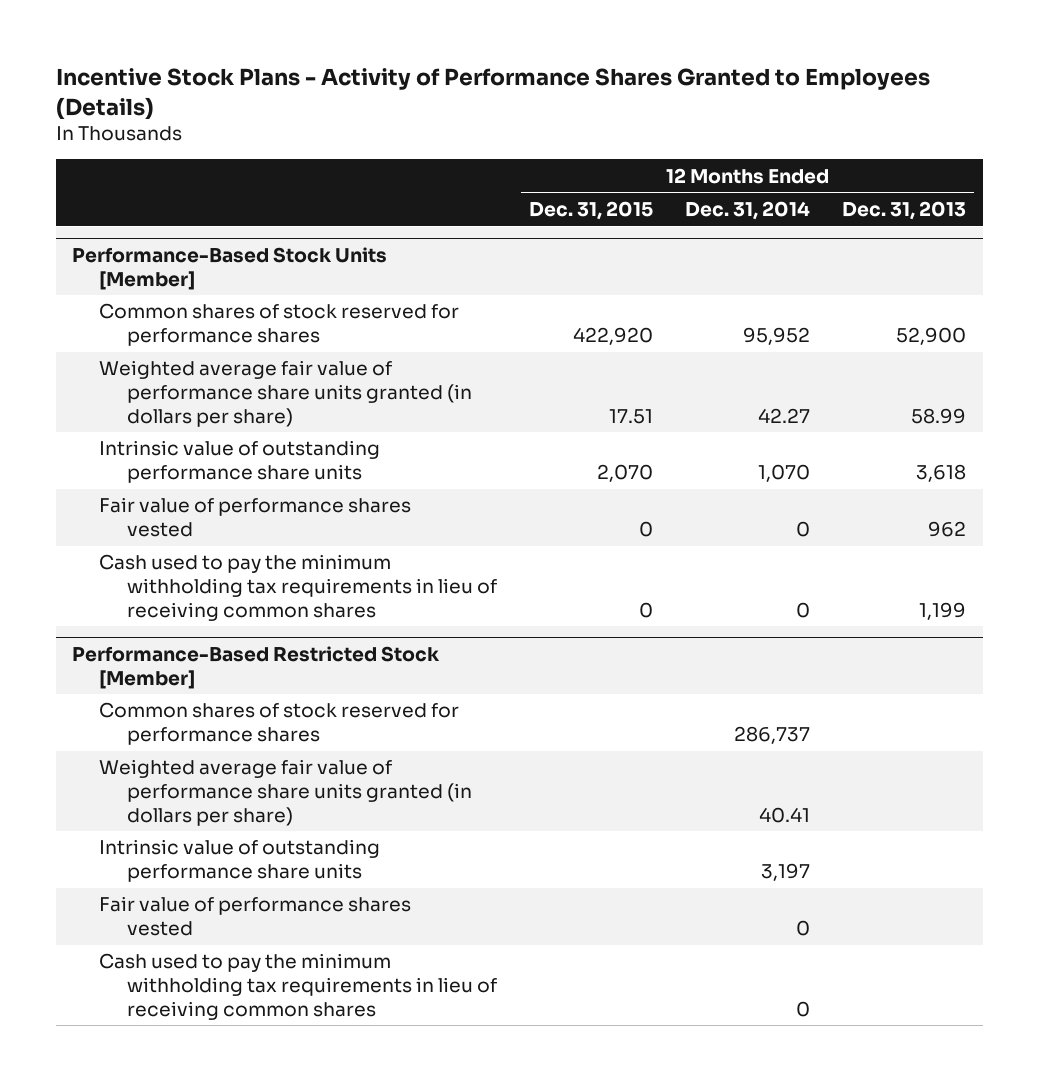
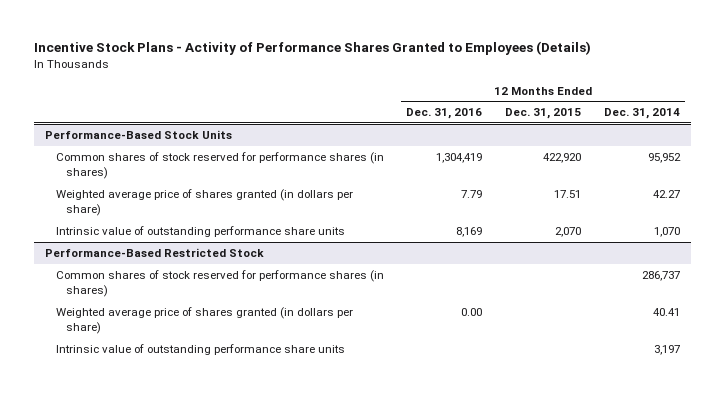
- | 12 Months Ended Dec. 31, 2015 | 12 Months Ended Dec. 31, 2014 | 12 Months Ended Dec. 31, 2013
+ | 12 Months Ended Dec. 31, 2016 | 12 Months Ended Dec. 31, 2015 | 12 Months Ended Dec. 31, 2014
- Performance-Based Stock Units [Member]
- Common shares of stock reserved for performance shares | 422,920 | 95,952 | 52,900
- Weighted average fair value of performance share units granted (in dollars per share) | 17.51 | 42.27 | 58.99
+ Performance-Based Stock Units
+ Common shares of stock reserved for performance shares (in shares) | 1,304,419 | 422,920 | 95,952
+ Weighted average price of shares granted (in dollars per share) | 7.79 | 17.51 | 42.27
- Fair value of performance shares vested | 0 | 0 | 962
- Cash used to pay the minimum withholding tax requirements in lieu of receiving common shares | 0 | 0 | 1,199
- Performance-Based Restricted Stock [Member]
- Common shares of stock reserved for performance shares | | 286,737 |
- Weighted average fair value of performance share units granted (in dollars per share) | | 40.41 |
+ Performance-Based Restricted Stock
+ Common shares of stock reserved for performance shares (in shares) | | | 286,737
+ Weighted average price of shares granted (in dollars per share) | 0.00 | | 40.41
- Fair value of performance shares vested | | 0 |
- Cash used to pay the minimum withholding tax requirements in lieu of receiving common shares | | 0 |

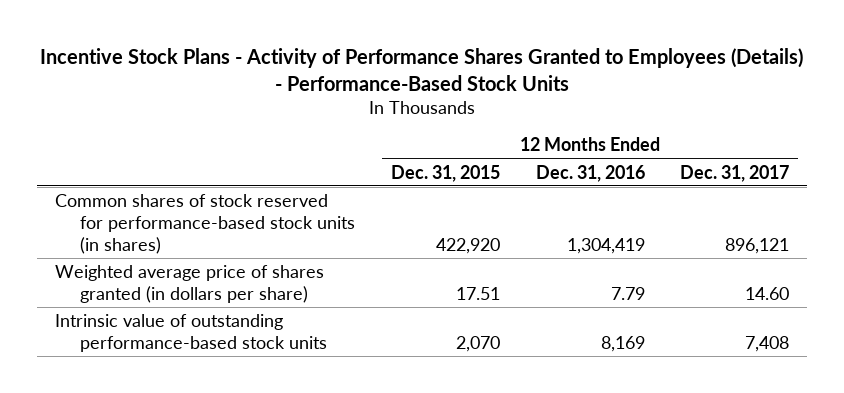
- Incentive Stock Plans - Activity of Performance Shares Granted to Employees (Details)
+ Incentive Stock Plans - Activity of Performance Shares Granted to Employees (Details) - Performance-Based Stock Units
- | 12 Months Ended Dec. 31, 2016 | 12 Months Ended Dec. 31, 2015 | 12 Months Ended Dec. 31, 2014
+ | 12 Months Ended Dec. 31, 2015 | 12 Months Ended Dec. 31, 2016 | 12 Months Ended Dec. 31, 2017
- Performance-Based Stock Units
- Common shares of stock reserved for performance shares (in shares) | 1,304,419 | 422,920 | 95,952
+ Common shares of stock reserved for performance-based stock units (in shares) | 422,920 | 1,304,419 | 896,121
- Intrinsic value of outstanding performance share units | 8,169 | 2,070 | 1,070
- Performance-Based Restricted Stock
- Common shares of stock reserved for performance shares (in shares) | | | 286,737
- Weighted average price of shares granted (in dollars per share) | 0.00 | | 40.41
- Intrinsic value of outstanding performance share units | | | 3,197
+ Intrinsic value of outstanding performance-based stock units | 2,070 | 8,169 | 7,408

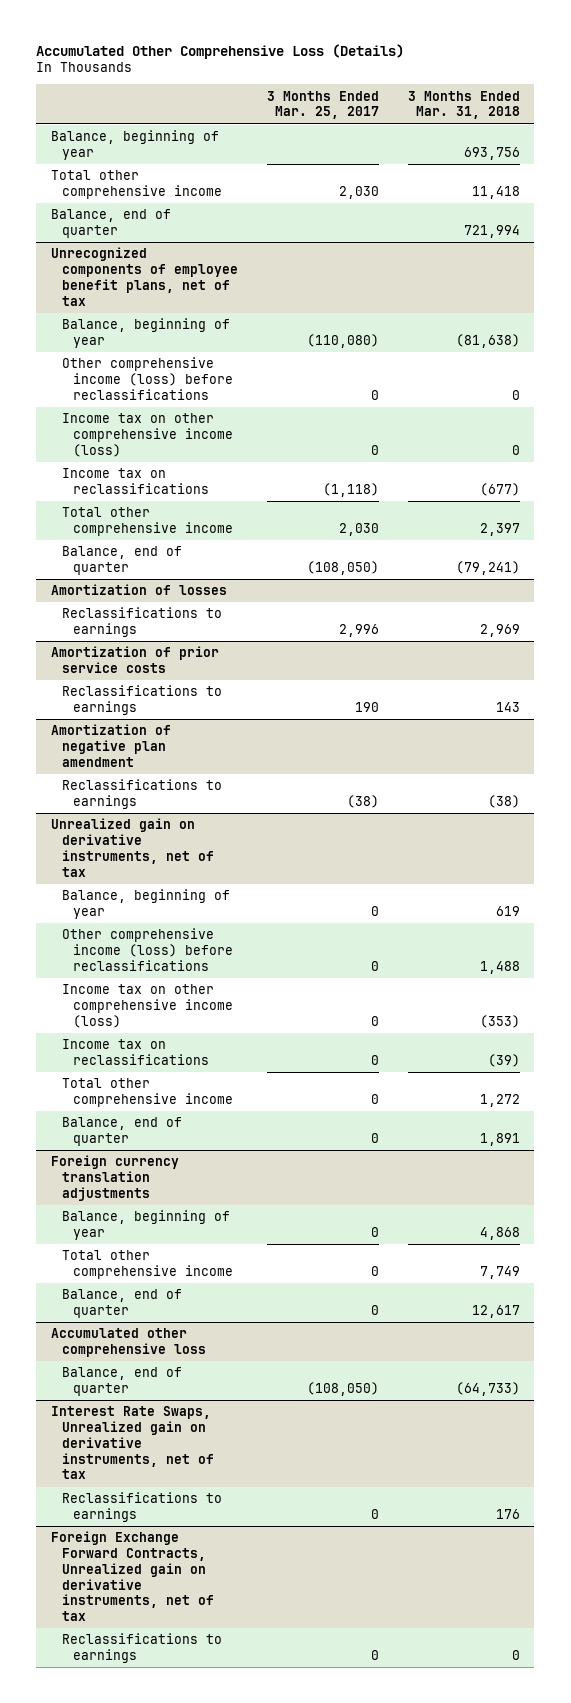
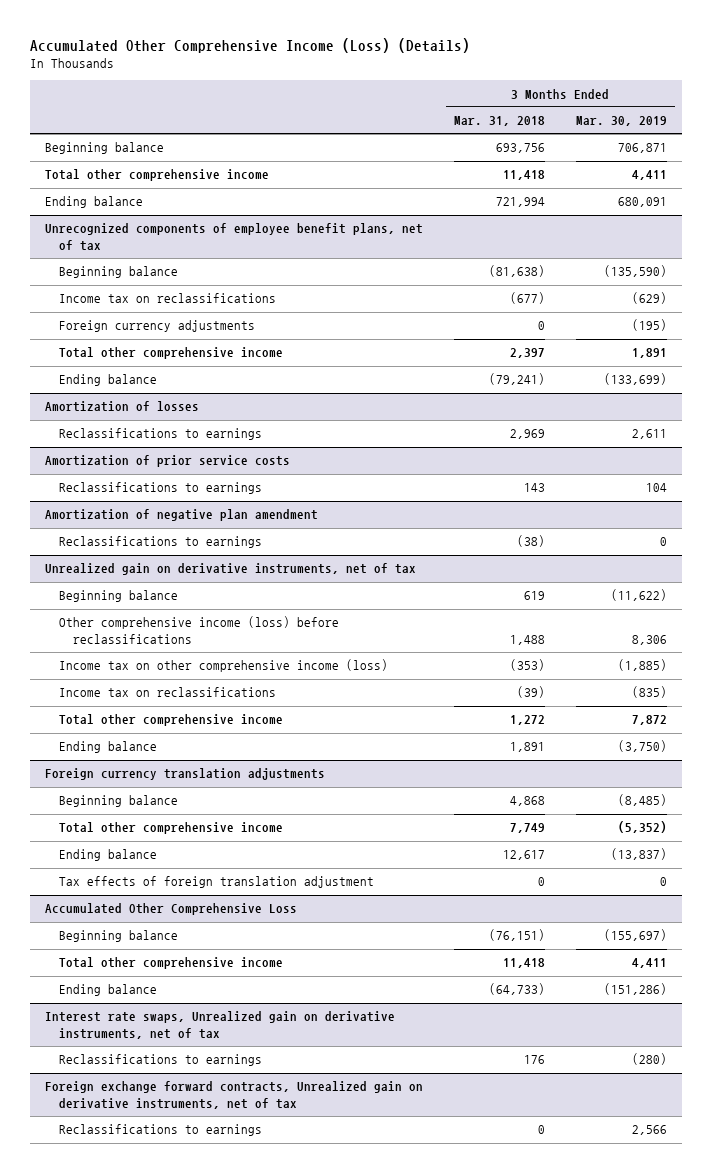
- Accumulated Other Comprehensive Loss (Details)
+ Accumulated Other Comprehensive Income (Loss) (Details)
- | 3 Months Ended Mar. 25, 2017 | 3 Months Ended Mar. 31, 2018
+ | 3 Months Ended Mar. 31, 2018 | 3 Months Ended Mar. 30, 2019
- Balance, beginning of year | | 693,756
+ Beginning balance | 693,756 | 706,871
- Balance, end of quarter | | 721,994
+ Ending balance | 721,994 | 680,091
@ Unrecognized components of employee benefit plans, net of tax
- Balance, beginning of year | (110,080) | (81,638)
- Other comprehensive income (loss) before reclassifications | 0 | 0
- Income tax on other comprehensive income (loss) | 0 | 0
+ Beginning balance | (81,638) | (135,590)
+ Foreign currency adjustments | 0 | (195)
- Balance, end of quarter | (108,050) | (79,241)
+ Ending balance | (79,241) | (133,699)
@ Unrealized gain on derivative instruments, net of tax
- Balance, beginning of year | 0 | 619
+ Beginning balance | 619 | (11,622)
- Balance, end of quarter | 0 | 1,891
+ Ending balance | 1,891 | (3,750)
@ Foreign currency translation adjustments
- Balance, beginning of year | 0 | 4,868
+ Beginning balance | 4,868 | (8,485)
- Balance, end of quarter | 0 | 12,617
- Accumulated other comprehensive loss
- Balance, end of quarter | (108,050) | (64,733)
- Interest Rate Swaps, Unrealized gain on derivative instruments, net of tax
@ Foreign currency translation adjustments
+ Ending balance | 12,617 | (13,837)
+ Tax effects of foreign translation adjustment | 0 | 0
+ Accumulated Other Comprehensive Loss
+ Beginning balance | (76,151) | (155,697)
+ Total other comprehensive income | 11,418 | 4,411
+ Ending balance | (64,733) | (151,286)
+ Interest rate swaps, Unrealized gain on derivative instruments, net of tax
- Foreign Exchange Forward Contracts, Unrealized gain on derivative instruments, net of tax
+ Foreign exchange forward contracts, Unrealized gain on derivative instruments, net of tax

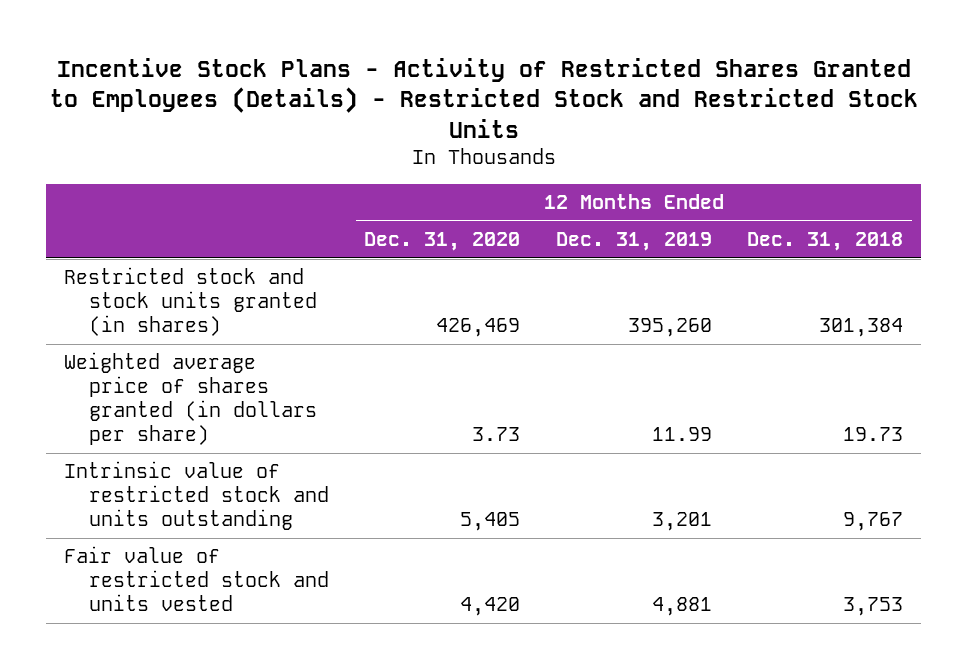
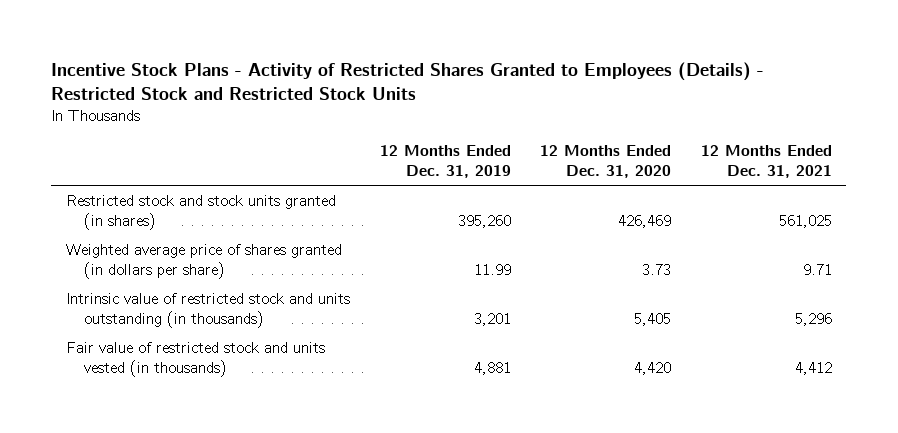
- | 12 Months Ended Dec. 31, 2020 | 12 Months Ended Dec. 31, 2019 | 12 Months Ended Dec. 31, 2018
+ | 12 Months Ended Dec. 31, 2019 | 12 Months Ended Dec. 31, 2020 | 12 Months Ended Dec. 31, 2021
- Intrinsic value of restricted stock and units outstanding | 5,405 | 3,201 | 9,767
- Fair value of restricted stock and units vested | 4,420 | 4,881 | 3,753
+ Intrinsic value of restricted stock and units outstanding (in thousands) | 3,201 | 5,405 | 5,296
+ Fair value of restricted stock and units vested (in thousands) | 4,881 | 4,420 | 4,412

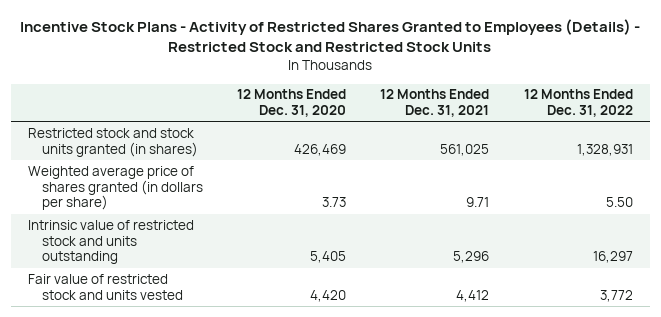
- | 12 Months Ended Dec. 31, 2019 | 12 Months Ended Dec. 31, 2020 | 12 Months Ended Dec. 31, 2021
+ | 12 Months Ended Dec. 31, 2020 | 12 Months Ended Dec. 31, 2021 | 12 Months Ended Dec. 31, 2022
- Intrinsic value of restricted stock and units outstanding (in thousands) | 3,201 | 5,405 | 5,296
- Fair value of restricted stock and units vested (in thousands) | 4,881 | 4,420 | 4,412
+ Intrinsic value of restricted stock and units outstanding | 5,405 | 5,296 | 16,297
+ Fair value of restricted stock and units vested | 4,420 | 4,412 | 3,772

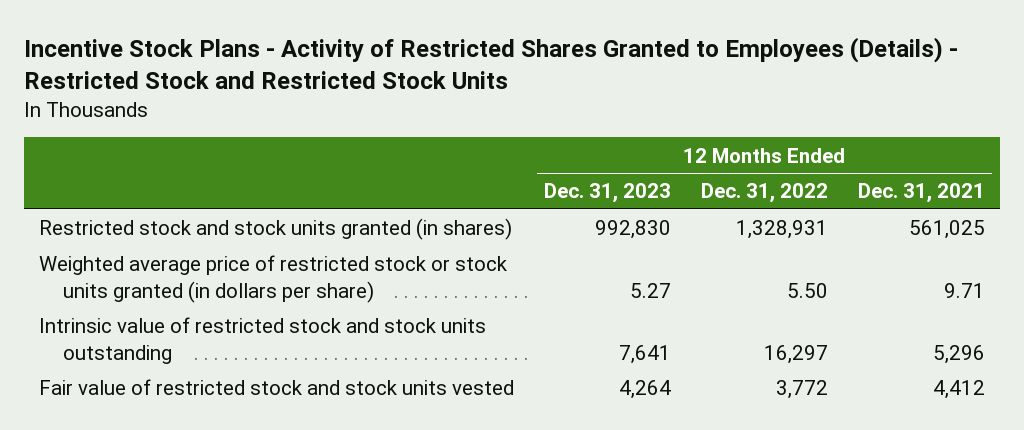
- | 12 Months Ended Dec. 31, 2020 | 12 Months Ended Dec. 31, 2021 | 12 Months Ended Dec. 31, 2022
+ | 12 Months Ended Dec. 31, 2023 | 12 Months Ended Dec. 31, 2022 | 12 Months Ended Dec. 31, 2021
- Weighted average price of shares granted (in dollars per share) | 3.73 | 9.71 | 5.50
- Intrinsic value of restricted stock and units outstanding | 5,405 | 5,296 | 16,297
- Fair value of restricted stock and units vested | 4,420 | 4,412 | 3,772
+ Weighted average price of restricted stock or stock units granted (in dollars per share) | 5.27 | 5.50 | 9.71
+ Intrinsic value of restricted stock and stock units outstanding | 7,641 | 16,297 | 5,296
+ Fair value of restricted stock and stock units vested | 4,264 | 3,772 | 4,412

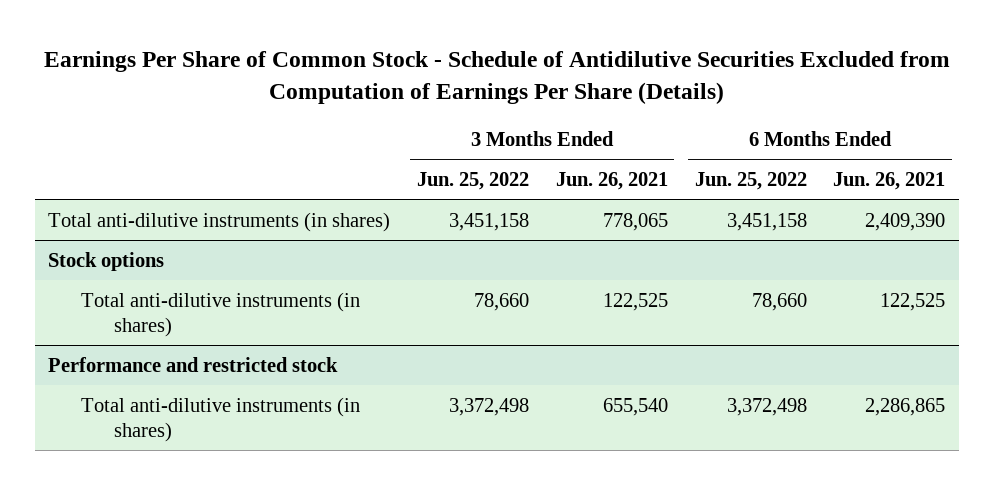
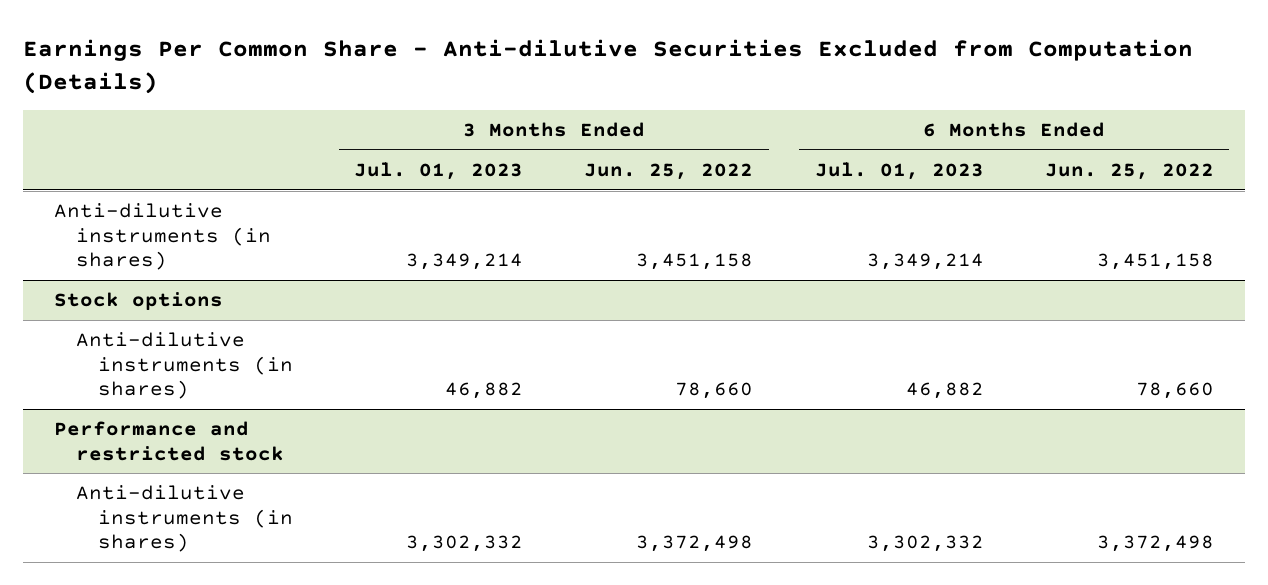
- Earnings Per Share of Common Stock - Schedule of Antidilutive Securities Excluded from Computation of Earnings Per Share (Details)
+ Earnings Per Common Share - Anti-dilutive Securities Excluded from Computation (Details)
- | 3 Months Ended Jun. 25, 2022 | 3 Months Ended Jun. 26, 2021 | 6 Months Ended Jun. 25, 2022 | 6 Months Ended Jun. 26, 2021
+ | 3 Months Ended Jul. 01, 2023 | 3 Months Ended Jun. 25, 2022 | 6 Months Ended Jul. 01, 2023 | 6 Months Ended Jun. 25, 2022
- Total anti-dilutive instruments (in shares) | 3,451,158 | 778,065 | 3,451,158 | 2,409,390
+ Anti-dilutive instruments (in shares) | 3,349,214 | 3,451,158 | 3,349,214 | 3,451,158
@ Stock options
- Total anti-dilutive instruments (in shares) | 78,660 | 122,525 | 78,660 | 122,525
+ Anti-dilutive instruments (in shares) | 46,882 | 78,660 | 46,882 | 78,660
@ Performance and restricted stock
- Total anti-dilutive instruments (in shares) | 3,372,498 | 655,540 | 3,372,498 | 2,286,865
+ Anti-dilutive instruments (in shares) | 3,302,332 | 3,372,498 | 3,302,332 | 3,372,498

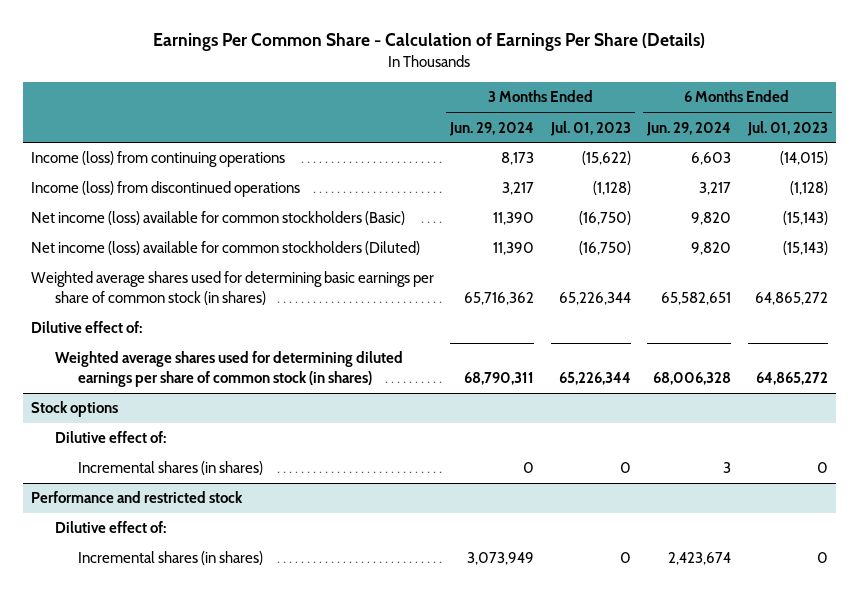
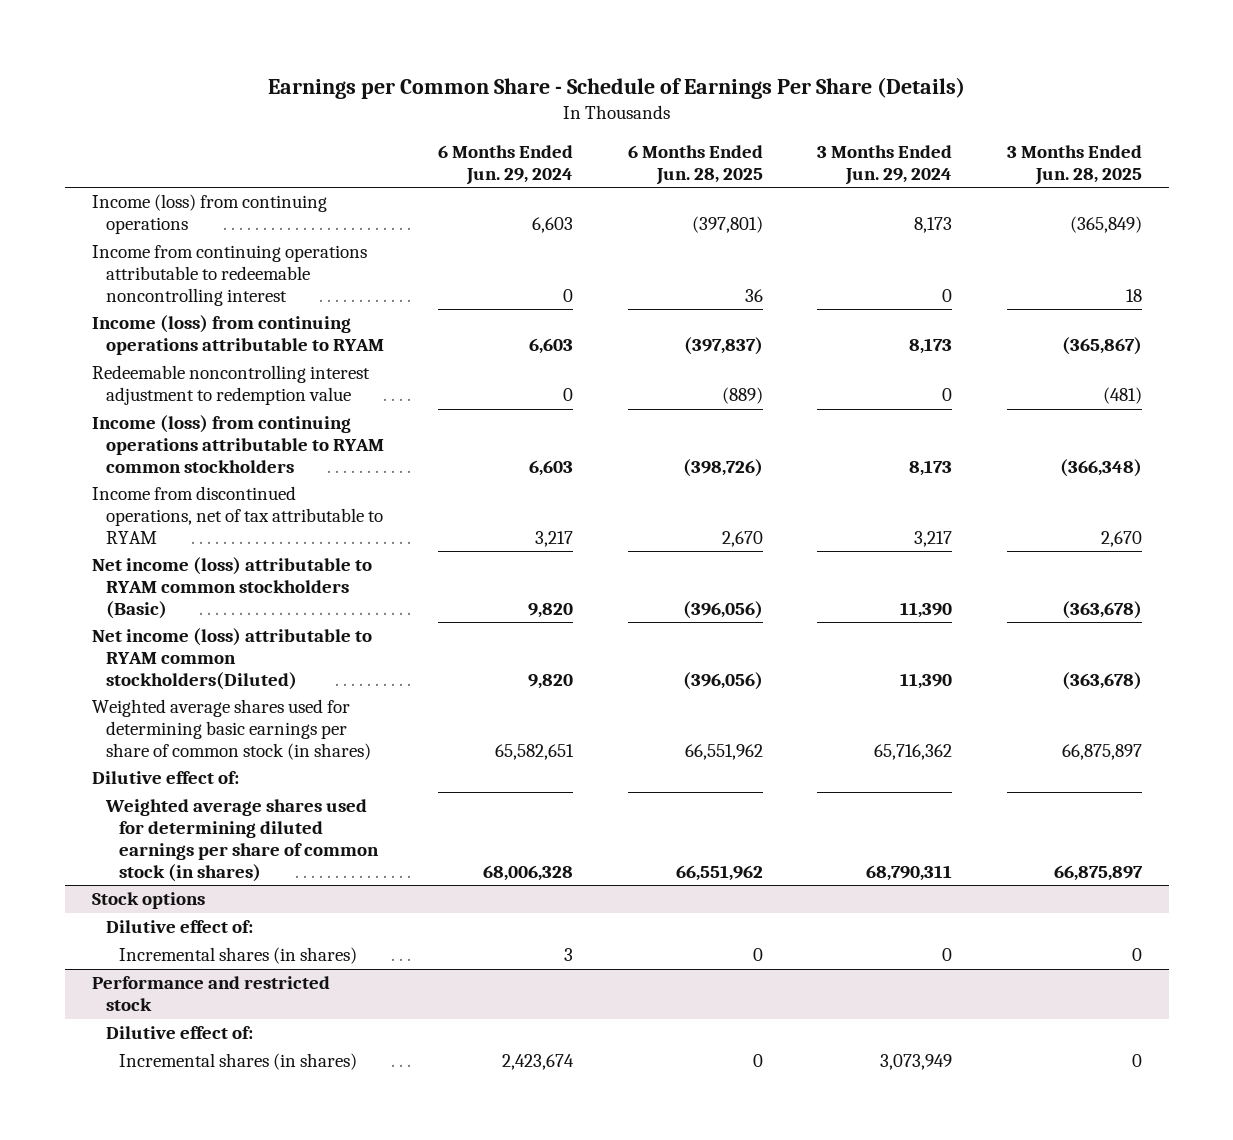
- Earnings Per Common Share - Calculation of Earnings Per Share (Details)
+ Earnings per Common Share - Schedule of Earnings Per Share (Details)
- | 3 Months Ended Jun. 29, 2024 | 3 Months Ended Jul. 01, 2023 | 6 Months Ended Jun. 29, 2024 | 6 Months Ended Jul. 01, 2023
+ | 6 Months Ended Jun. 29, 2024 | 6 Months Ended Jun. 28, 2025 | 3 Months Ended Jun. 29, 2024 | 3 Months Ended Jun. 28, 2025
- Income (loss) from discontinued operations | 3,217 | (1,128) | 3,217 | (1,128)
- Net income (loss) available for common stockholders (Basic) | 11,390 | (16,750) | 9,820 | (15,143)
- Net income (loss) available for common stockholders (Diluted) | 11,390 | (16,750) | 9,820 | (15,143)
+ Income from continuing operations attributable to redeemable noncontrolling interest | 0 | 36 | 0 | 18
+ Income (loss) from continuing operations attributable to RYAM | 6,603 | (397,837) | 8,173 | (365,867)
+ Redeemable noncontrolling interest adjustment to redemption value | 0 | (889) | 0 | (481)
+ Income (loss) from continuing operations attributable to RYAM common stockholders | 6,603 | (398,726) | 8,173 | (366,348)
+ Income from discontinued operations, net of tax attributable to RYAM | 3,217 | 2,670 | 3,217 | 2,670
+ Net income (loss) attributable to RYAM common stockholders (Basic) | 9,820 | (396,056) | 11,390 | (363,678)
+ Net income (loss) attributable to RYAM common stockholders(Diluted) | 9,820 | (396,056) | 11,390 | (363,678)

